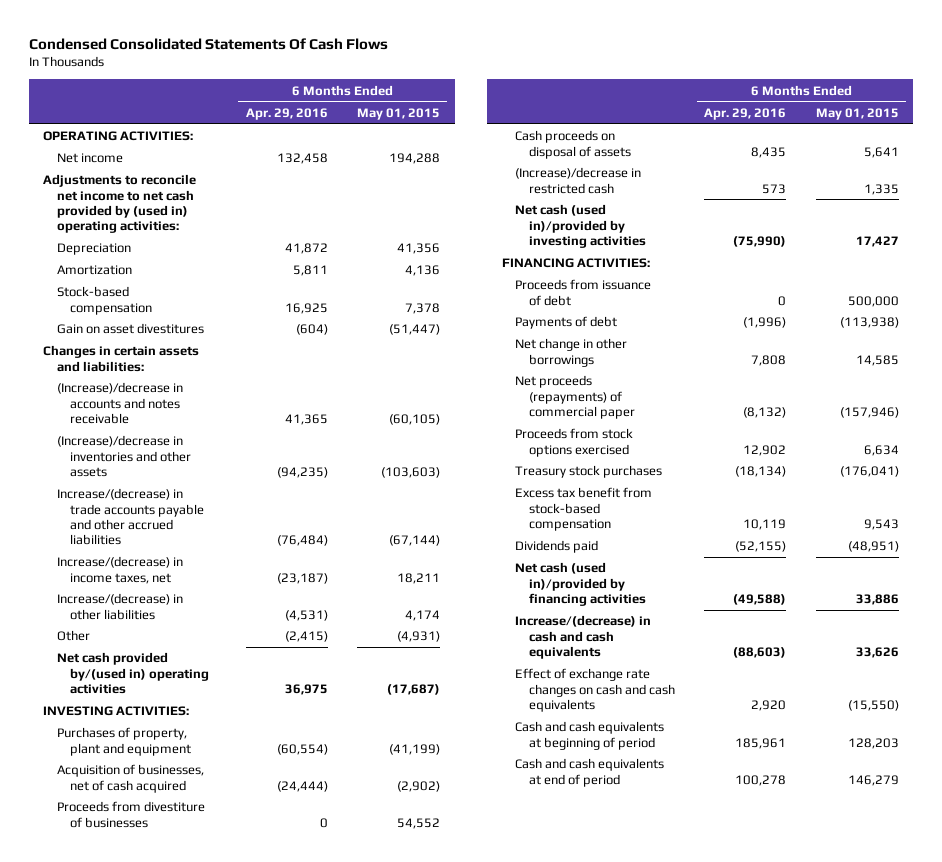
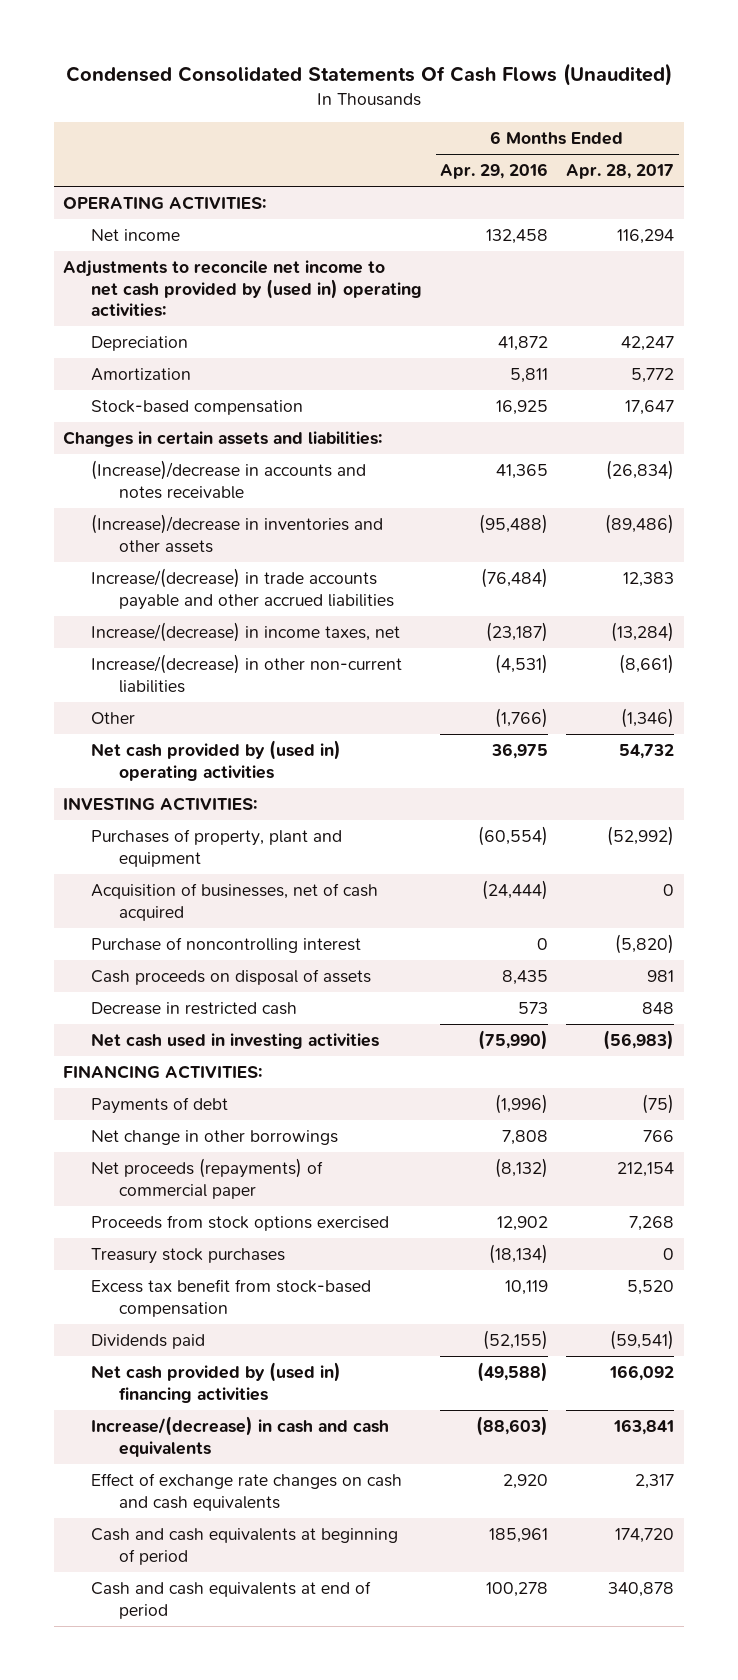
- Condensed Consolidated Statements Of Cash Flows
+ Condensed Consolidated Statements Of Cash Flows (Unaudited)
- | 6 Months Ended Apr. 29, 2016 | 6 Months Ended May 01, 2015
+ | 6 Months Ended Apr. 29, 2016 | 6 Months Ended Apr. 28, 2017
- Gain on asset divestitures | (604) | (51,447)
- (Increase)/decrease in inventories and other assets | (94,235) | (103,603)
+ (Increase)/decrease in inventories and other assets | (95,488) | (89,486)
- Increase/(decrease) in other liabilities | (4,531) | 4,174
- Other | (2,415) | (4,931)
- Net cash provided by/(used in) operating activities | 36,975 | (17,687)
+ Increase/(decrease) in other non-current liabilities | (4,531) | (8,661)
+ Other | (1,766) | (1,346)
+ Net cash provided by (used in) operating activities | 36,975 | 54,732
- Proceeds from divestiture of businesses | 0 | 54,552
+ Purchase of noncontrolling interest | 0 | (5,820)
- (Increase)/decrease in restricted cash | 573 | 1,335
- Net cash (used in)/provided by investing activities | (75,990) | 17,427
+ Decrease in restricted cash | 573 | 848
+ Net cash used in investing activities | (75,990) | (56,983)
- Proceeds from issuance of debt | 0 | 500,000
- Net cash (used in)/provided by financing activities | (49,588) | 33,886
+ Net cash provided by (used in) financing activities | (49,588) | 166,092

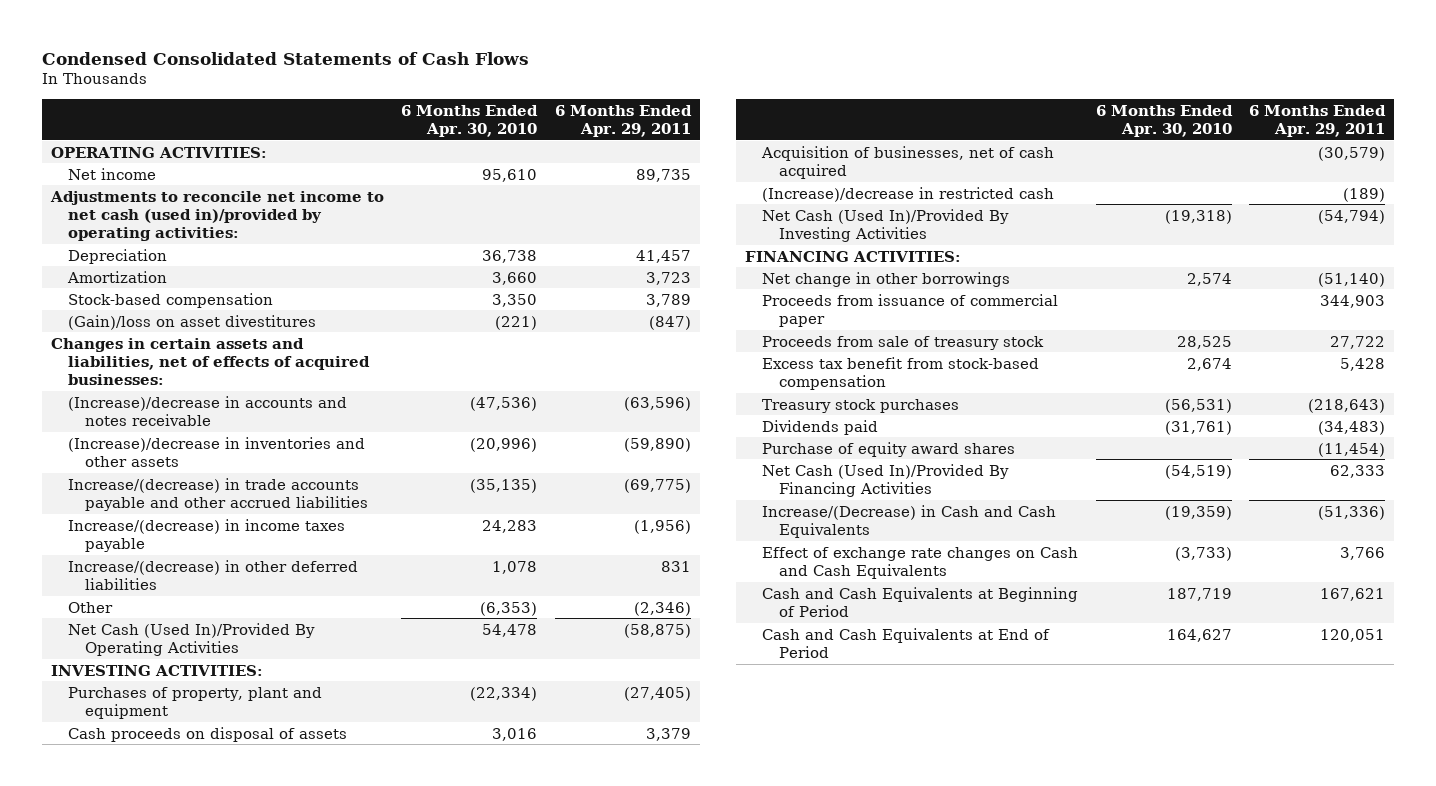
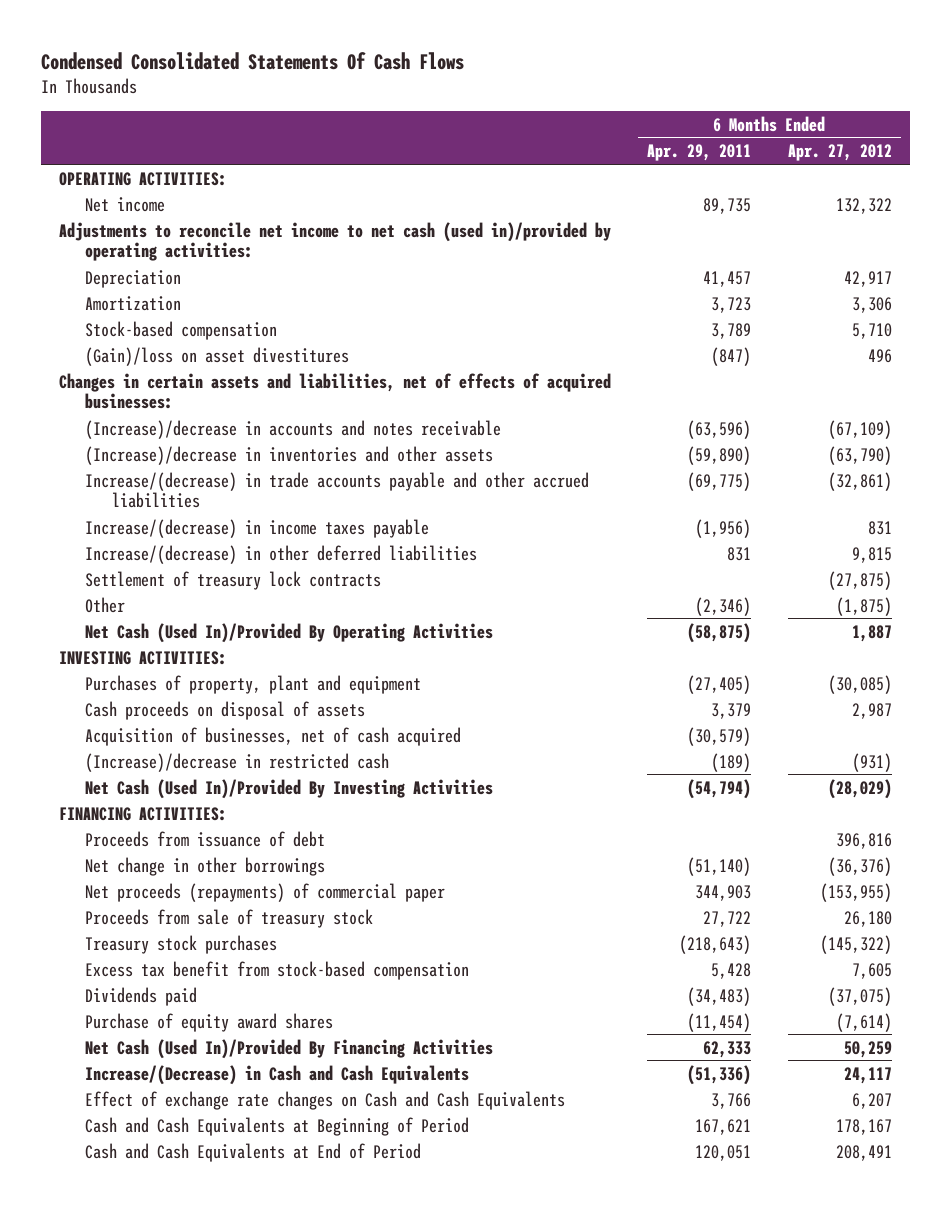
- Condensed Consolidated Statements of Cash Flows
+ Condensed Consolidated Statements Of Cash Flows
- | 6 Months Ended Apr. 30, 2010 | 6 Months Ended Apr. 29, 2011
+ | 6 Months Ended Apr. 29, 2011 | 6 Months Ended Apr. 27, 2012
+ Settlement of treasury lock contracts | | (27,875)
+ Proceeds from issuance of debt | | 396,816
- Proceeds from issuance of commercial paper | | 344,903
+ Net proceeds (repayments) of commercial paper | 344,903 | (153,955)
moved down: Excess tax benefit from stock-based compensation | 5,428 | 7,605

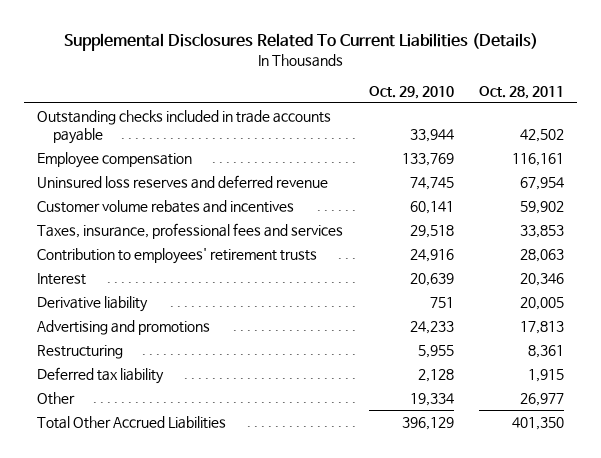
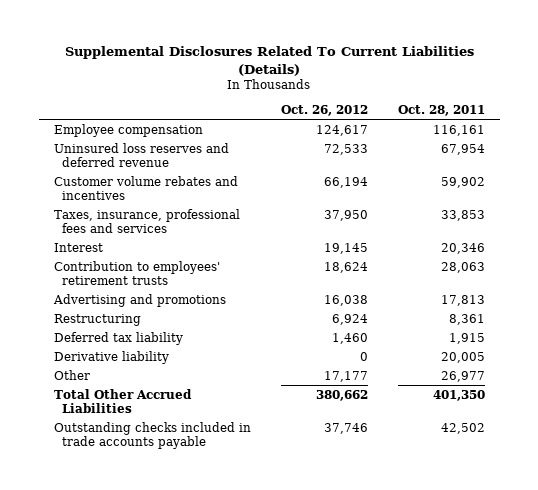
- | Oct. 29, 2010 | Oct. 28, 2011
+ | Oct. 26, 2012 | Oct. 28, 2011
moved down: Contribution to employees' retirement trusts | 18,624 | 28,063
moved down: Derivative liability | 0 | 20,005
moved down: Outstanding checks included in trade accounts payable | 37,746 | 42,502

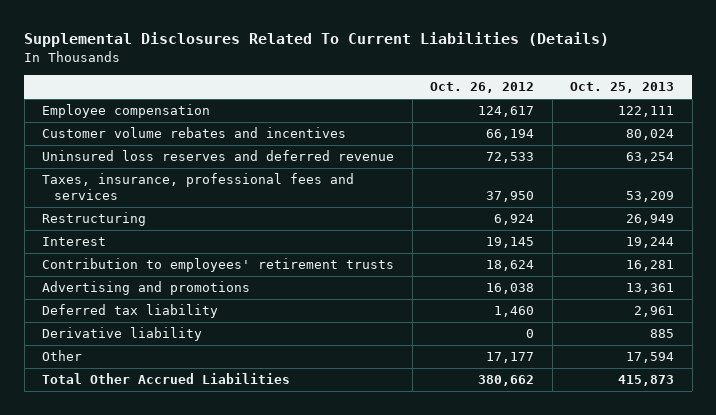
- | Oct. 26, 2012 | Oct. 28, 2011
+ | Oct. 26, 2012 | Oct. 25, 2013
moved down: Uninsured loss reserves and deferred revenue | 72,533 | 63,254
moved up: Restructuring | 6,924 | 26,949
- Outstanding checks included in trade accounts payable | 37,746 | 42,502

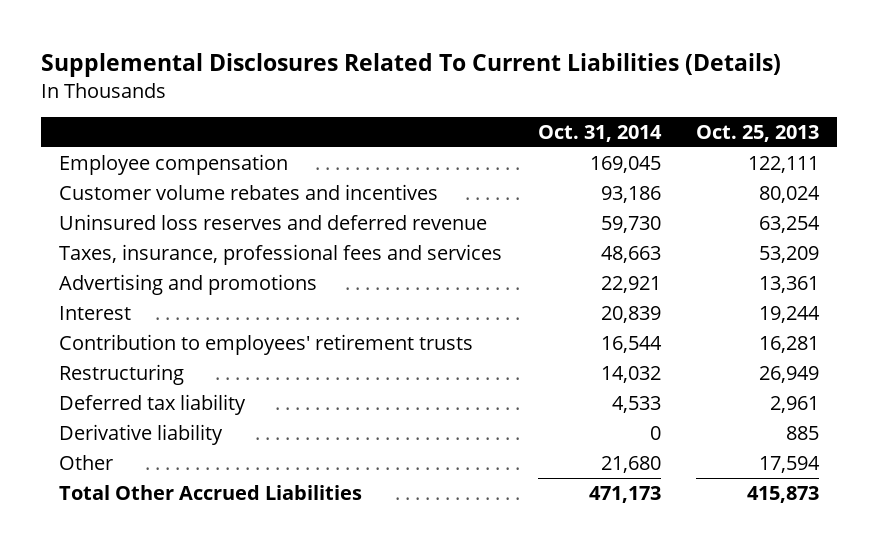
- | Oct. 26, 2012 | Oct. 25, 2013
+ | Oct. 31, 2014 | Oct. 25, 2013
moved up: Advertising and promotions | 22,921 | 13,361
moved down: Restructuring | 14,032 | 26,949

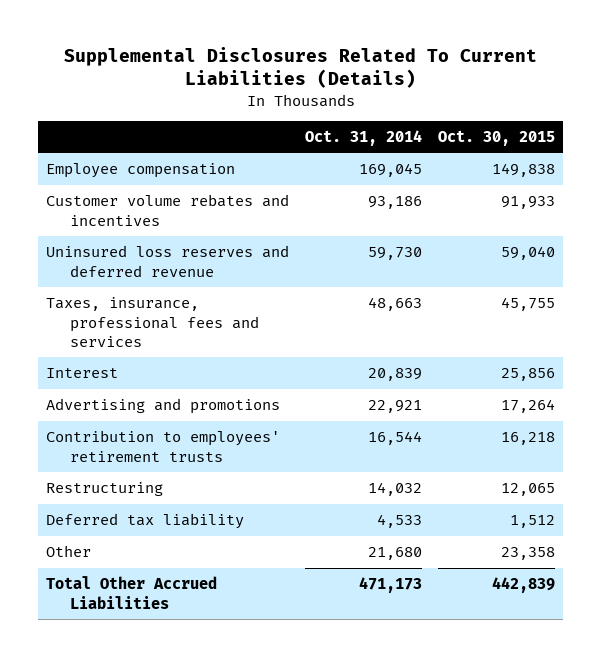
- | Oct. 31, 2014 | Oct. 25, 2013
+ | Oct. 31, 2014 | Oct. 30, 2015
moved down: Advertising and promotions | 22,921 | 17,264
- Derivative liability | 0 | 885

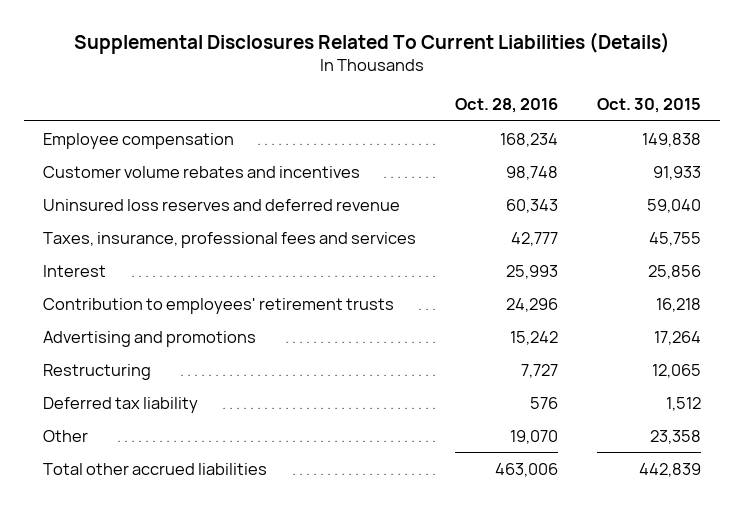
- | Oct. 31, 2014 | Oct. 30, 2015
+ | Oct. 28, 2016 | Oct. 30, 2015
moved down: Advertising and promotions | 15,242 | 17,264
- Total Other Accrued Liabilities | 471,173 | 442,839
+ Total other accrued liabilities | 463,006 | 442,839

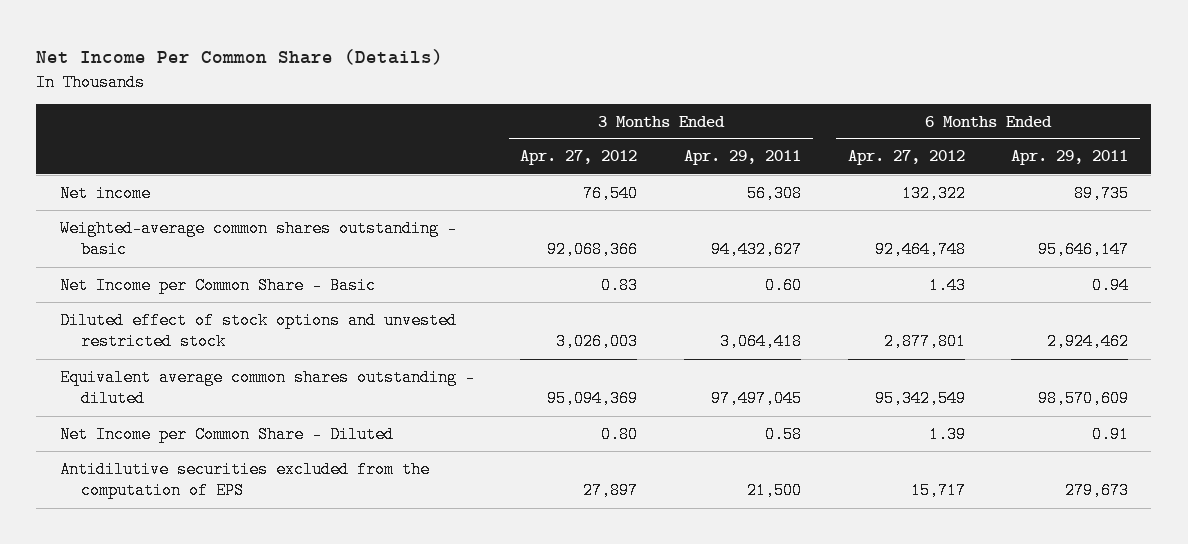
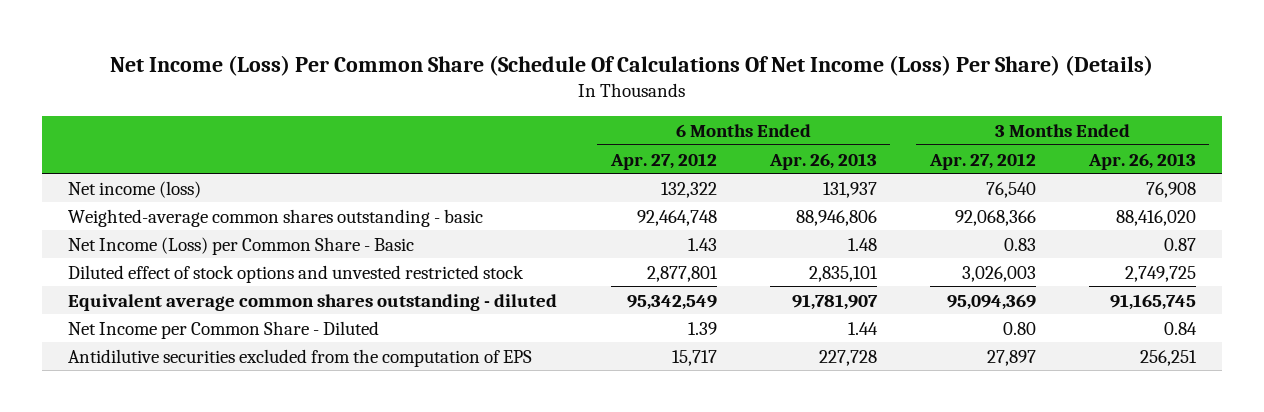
- Net Income Per Common Share (Details)
+ Net Income (Loss) Per Common Share (Schedule Of Calculations Of Net Income (Loss) Per Share) (Details)
- | 3 Months Ended Apr. 27, 2012 | 3 Months Ended Apr. 29, 2011 | 6 Months Ended Apr. 27, 2012 | 6 Months Ended Apr. 29, 2011
+ | 6 Months Ended Apr. 27, 2012 | 6 Months Ended Apr. 26, 2013 | 3 Months Ended Apr. 27, 2012 | 3 Months Ended Apr. 26, 2013
- Net income | 76,540 | 56,308 | 132,322 | 89,735
+ Net income (loss) | 132,322 | 131,937 | 76,540 | 76,908
- Net Income per Common Share - Basic | 0.83 | 0.60 | 1.43 | 0.94
+ Net Income (Loss) per Common Share - Basic | 1.43 | 1.48 | 0.83 | 0.87

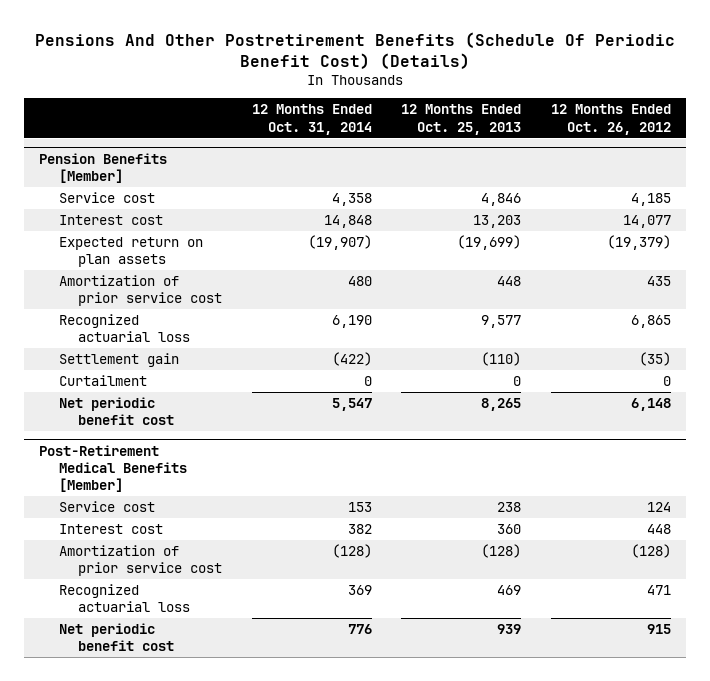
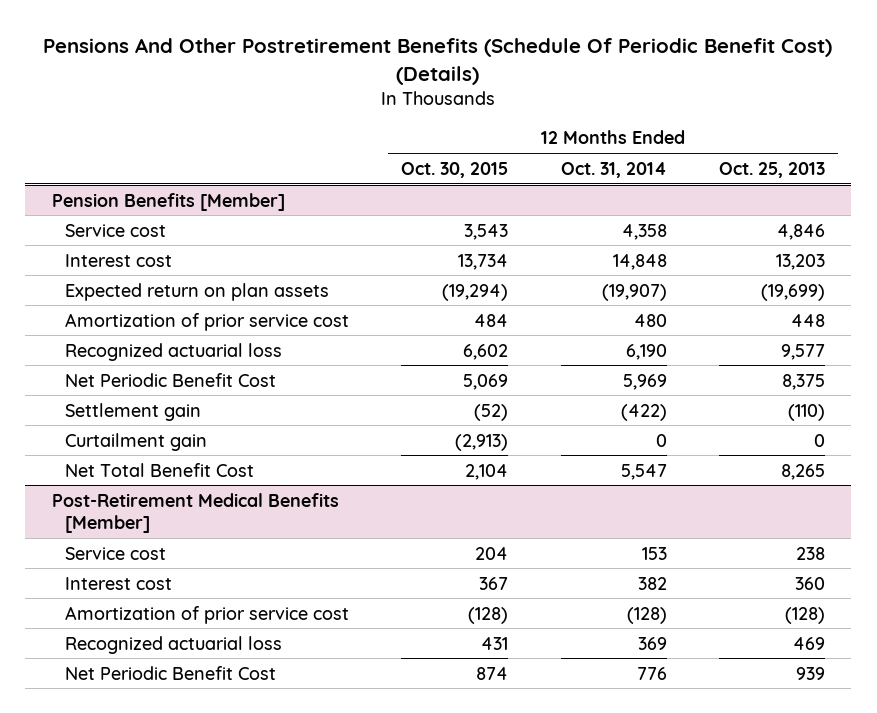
- | 12 Months Ended Oct. 31, 2014 | 12 Months Ended Oct. 25, 2013 | 12 Months Ended Oct. 26, 2012
+ | 12 Months Ended Oct. 30, 2015 | 12 Months Ended Oct. 31, 2014 | 12 Months Ended Oct. 25, 2013
@ Pension Benefits [Member]
+ Net Periodic Benefit Cost | 5,069 | 5,969 | 8,375
- Curtailment | 0 | 0 | 0
- Net periodic benefit cost | 5,547 | 8,265 | 6,148
+ Curtailment gain | (2,913) | 0 | 0
+ Net Total Benefit Cost | 2,104 | 5,547 | 8,265
@ Post-Retirement Medical Benefits [Member]
- Net periodic benefit cost | 776 | 939 | 915
+ Net Periodic Benefit Cost | 874 | 776 | 939

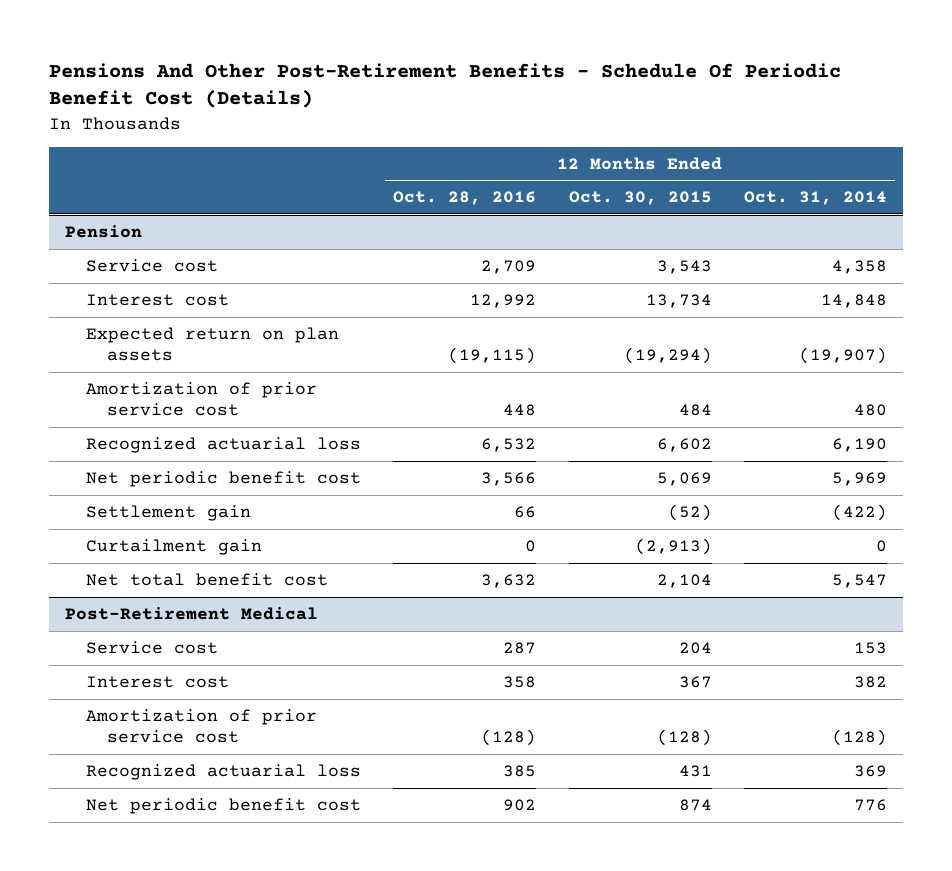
- Pensions And Other Postretirement Benefits (Schedule Of Periodic Benefit Cost) (Details)
+ Pensions And Other Post-Retirement Benefits - Schedule Of Periodic Benefit Cost (Details)
- | 12 Months Ended Oct. 30, 2015 | 12 Months Ended Oct. 31, 2014 | 12 Months Ended Oct. 25, 2013
+ | 12 Months Ended Oct. 28, 2016 | 12 Months Ended Oct. 30, 2015 | 12 Months Ended Oct. 31, 2014
- Pension Benefits [Member]
+ Pension
- Net Periodic Benefit Cost | 5,069 | 5,969 | 8,375
+ Net periodic benefit cost | 3,566 | 5,069 | 5,969
- Net Total Benefit Cost | 2,104 | 5,547 | 8,265
- Post-Retirement Medical Benefits [Member]
+ Net total benefit cost | 3,632 | 2,104 | 5,547
+ Post-Retirement Medical
- Net Periodic Benefit Cost | 874 | 776 | 939
+ Net periodic benefit cost | 902 | 874 | 776

